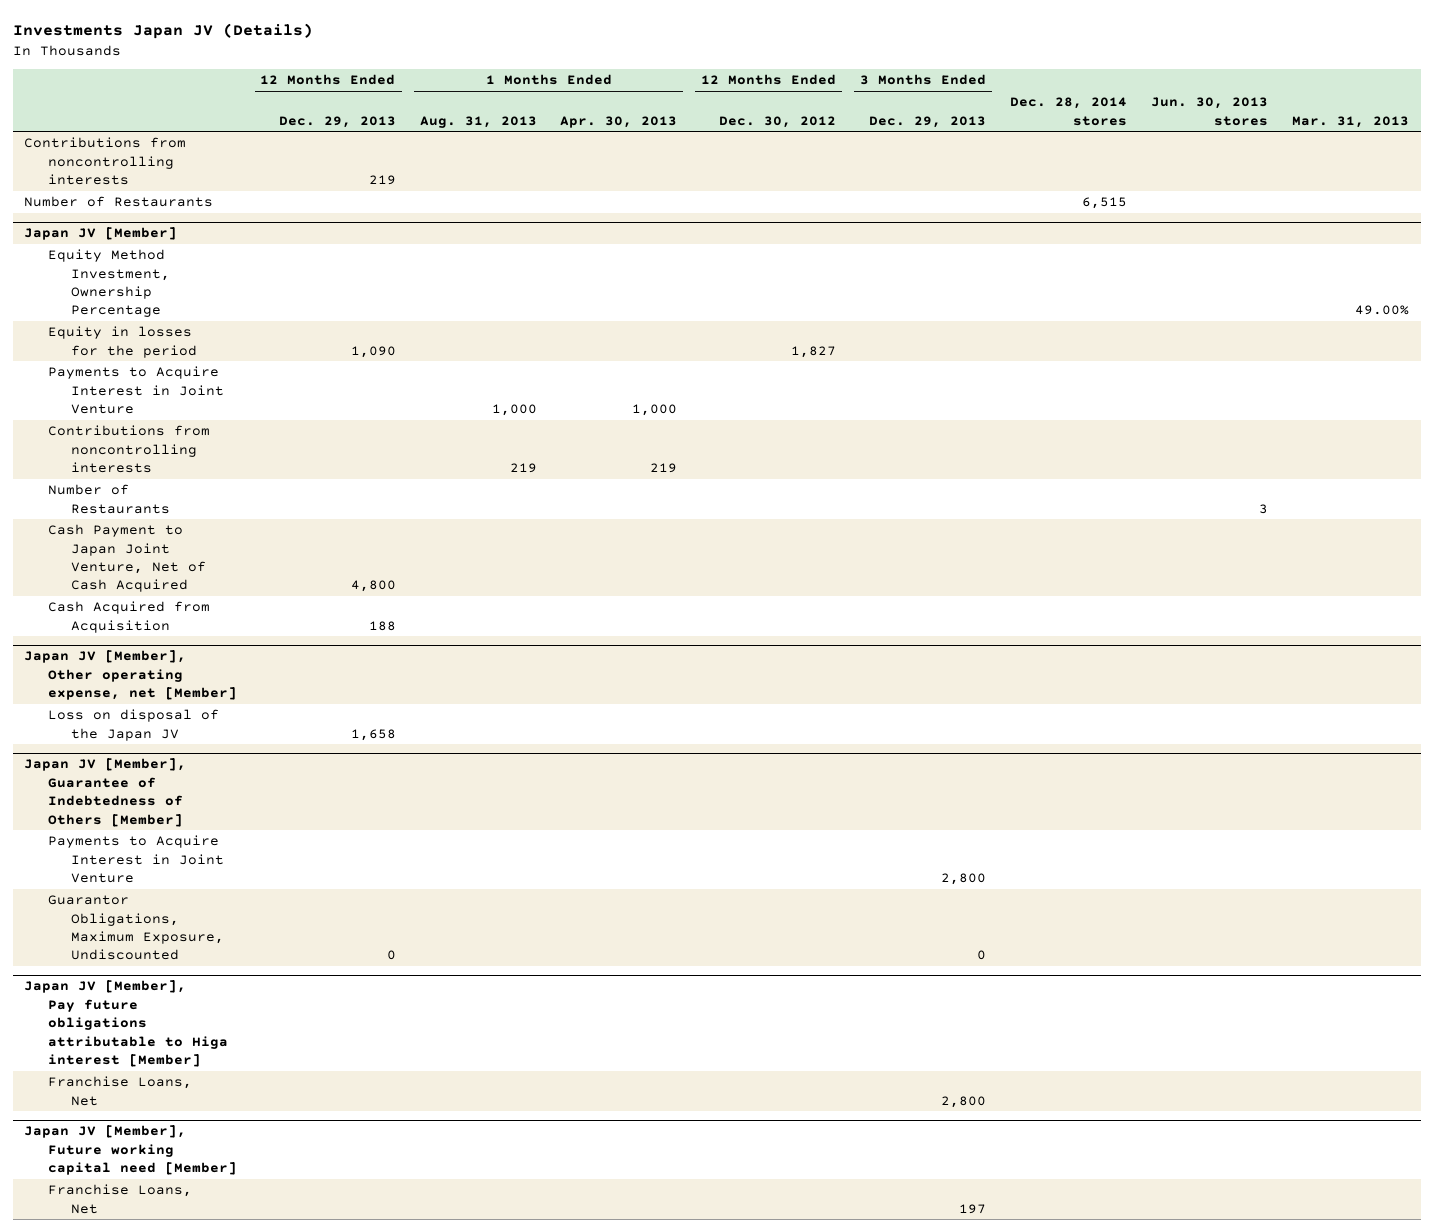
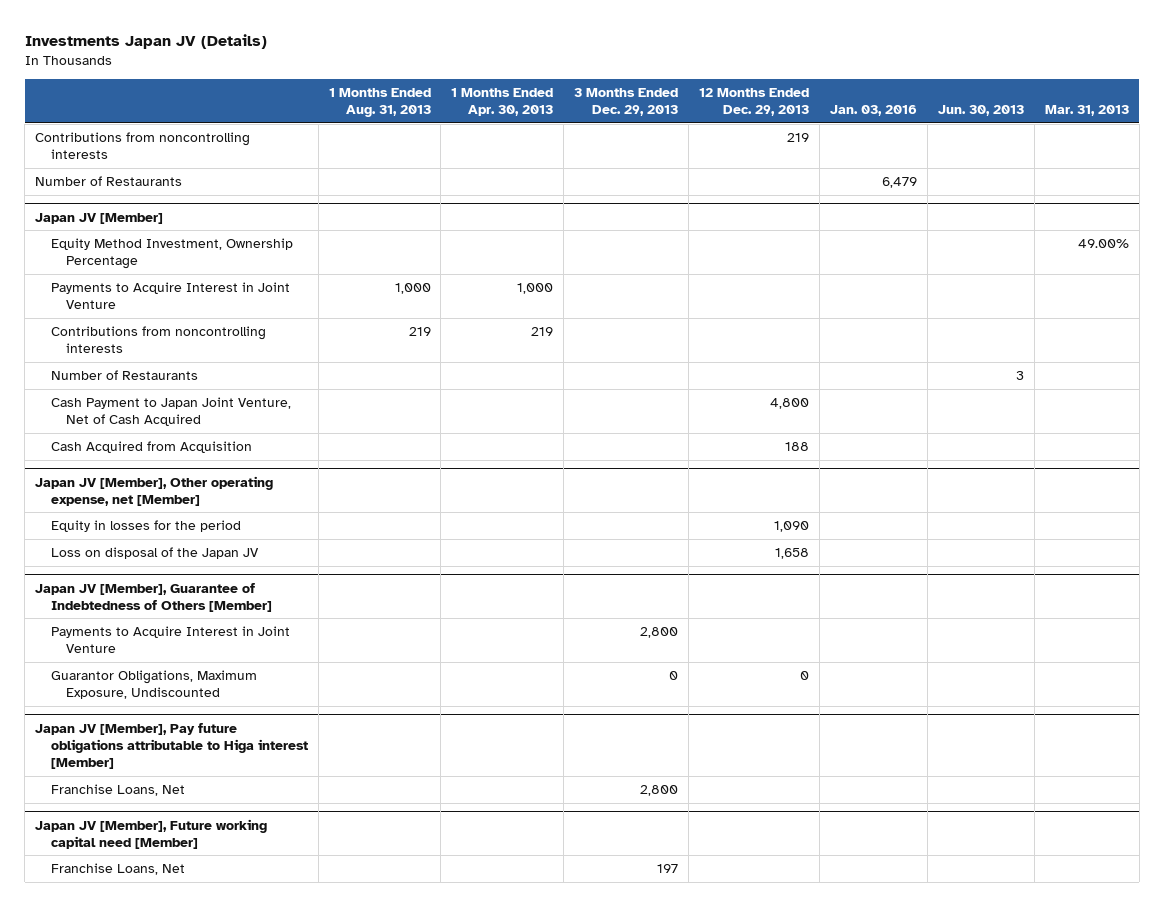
- | 12 Months Ended Dec. 29, 2013 | 1 Months Ended Aug. 31, 2013 | 1 Months Ended Apr. 30, 2013 | 12 Months Ended Dec. 30, 2012 | 3 Months Ended Dec. 29, 2013 | Dec. 28, 2014 stores | Jun. 30, 2013 stores | Mar. 31, 2013
+ | 1 Months Ended Aug. 31, 2013 | 1 Months Ended Apr. 30, 2013 | 3 Months Ended Dec. 29, 2013 | 12 Months Ended Dec. 29, 2013 | Jan. 03, 2016 | Jun. 30, 2013 | Mar. 31, 2013
@ Japan JV [Member]
- Equity in losses for the period | 1,090 | | | 1,827 | | | |
@ Japan JV [Member], Other operating expense, net [Member]
+ Equity in losses for the period | | | | 1,090 | | |

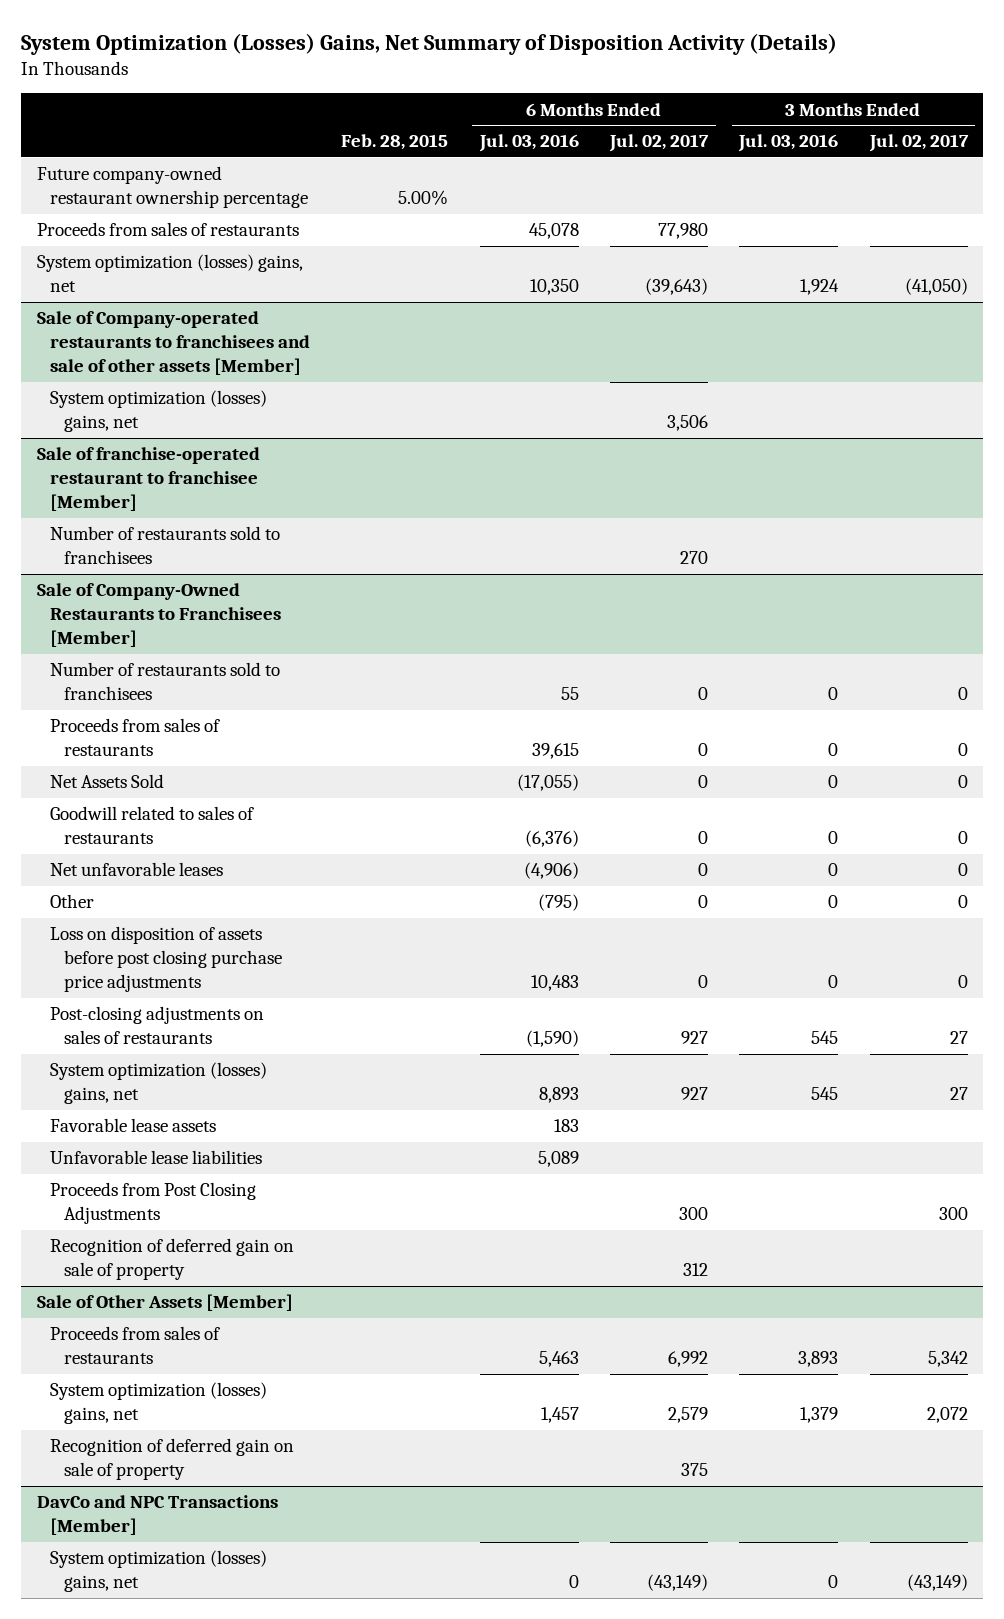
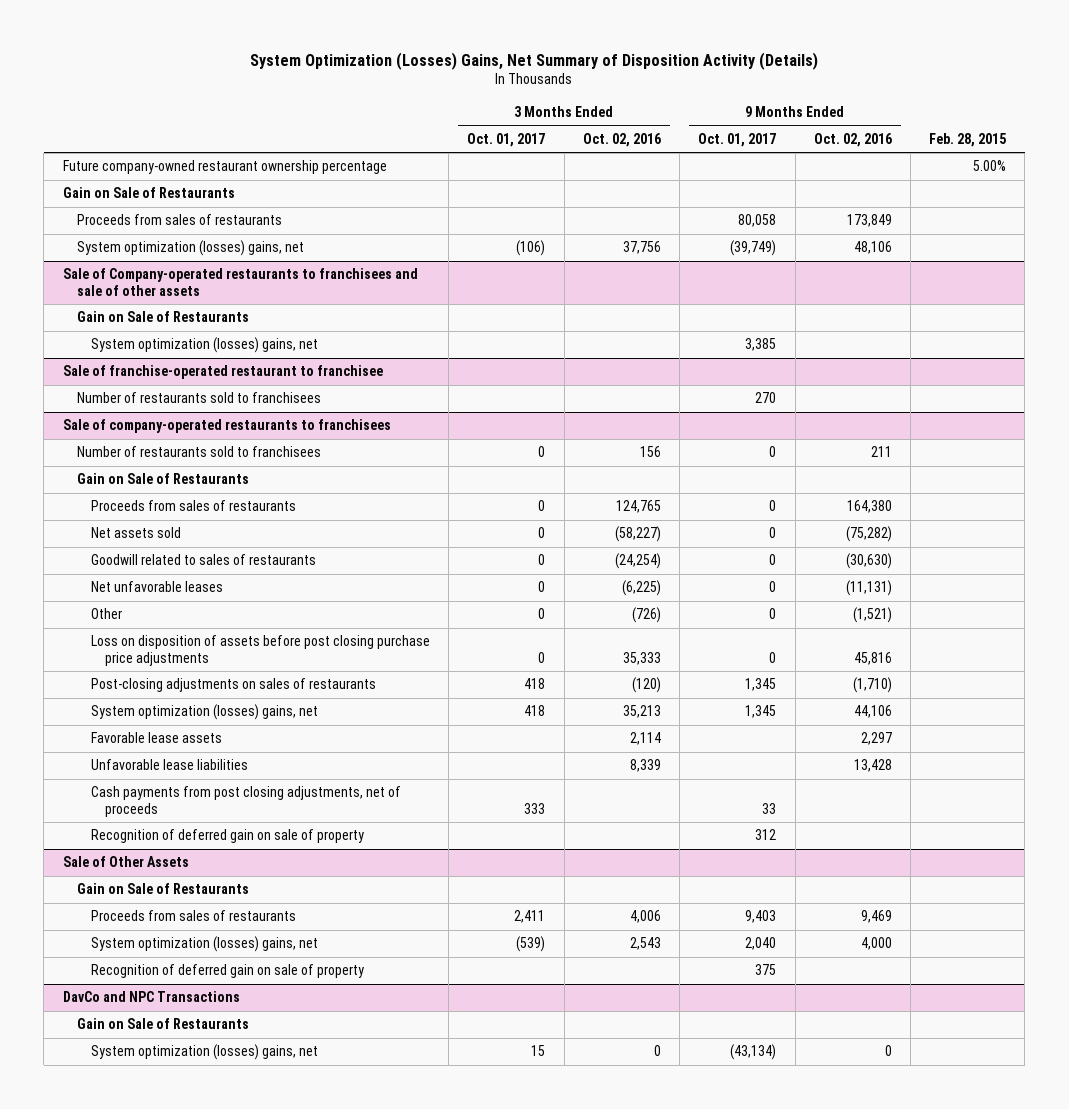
- | Feb. 28, 2015 | 6 Months Ended Jul. 03, 2016 | 6 Months Ended Jul. 02, 2017 | 3 Months Ended Jul. 03, 2016 | 3 Months Ended Jul. 02, 2017
+ | 3 Months Ended Oct. 01, 2017 | 3 Months Ended Oct. 02, 2016 | 9 Months Ended Oct. 01, 2017 | 9 Months Ended Oct. 02, 2016 | Feb. 28, 2015
+ Gain on Sale of Restaurants
- Sale of Company-operated restaurants to franchisees and sale of other assets [Member]
+ Sale of Company-operated restaurants to franchisees and sale of other assets
+ Gain on Sale of Restaurants
- Sale of franchise-operated restaurant to franchisee [Member]
+ Sale of franchise-operated restaurant to franchisee
- Sale of Company-Owned Restaurants to Franchisees [Member]
+ Sale of company-operated restaurants to franchisees
+ Gain on Sale of Restaurants
- Net Assets Sold | | (17,055) | 0 | 0 | 0
+ Net assets sold | 0 | (58,227) | 0 | (75,282) |
- Proceeds from Post Closing Adjustments | | | 300 | | 300
+ Cash payments from post closing adjustments, net of proceeds | 333 | | 33 | |
- Sale of Other Assets [Member]
+ Sale of Other Assets
+ Gain on Sale of Restaurants
- DavCo and NPC Transactions [Member]
+ DavCo and NPC Transactions
+ Gain on Sale of Restaurants

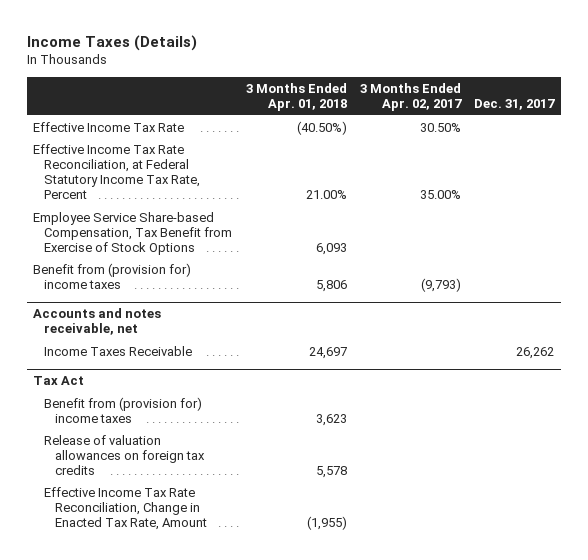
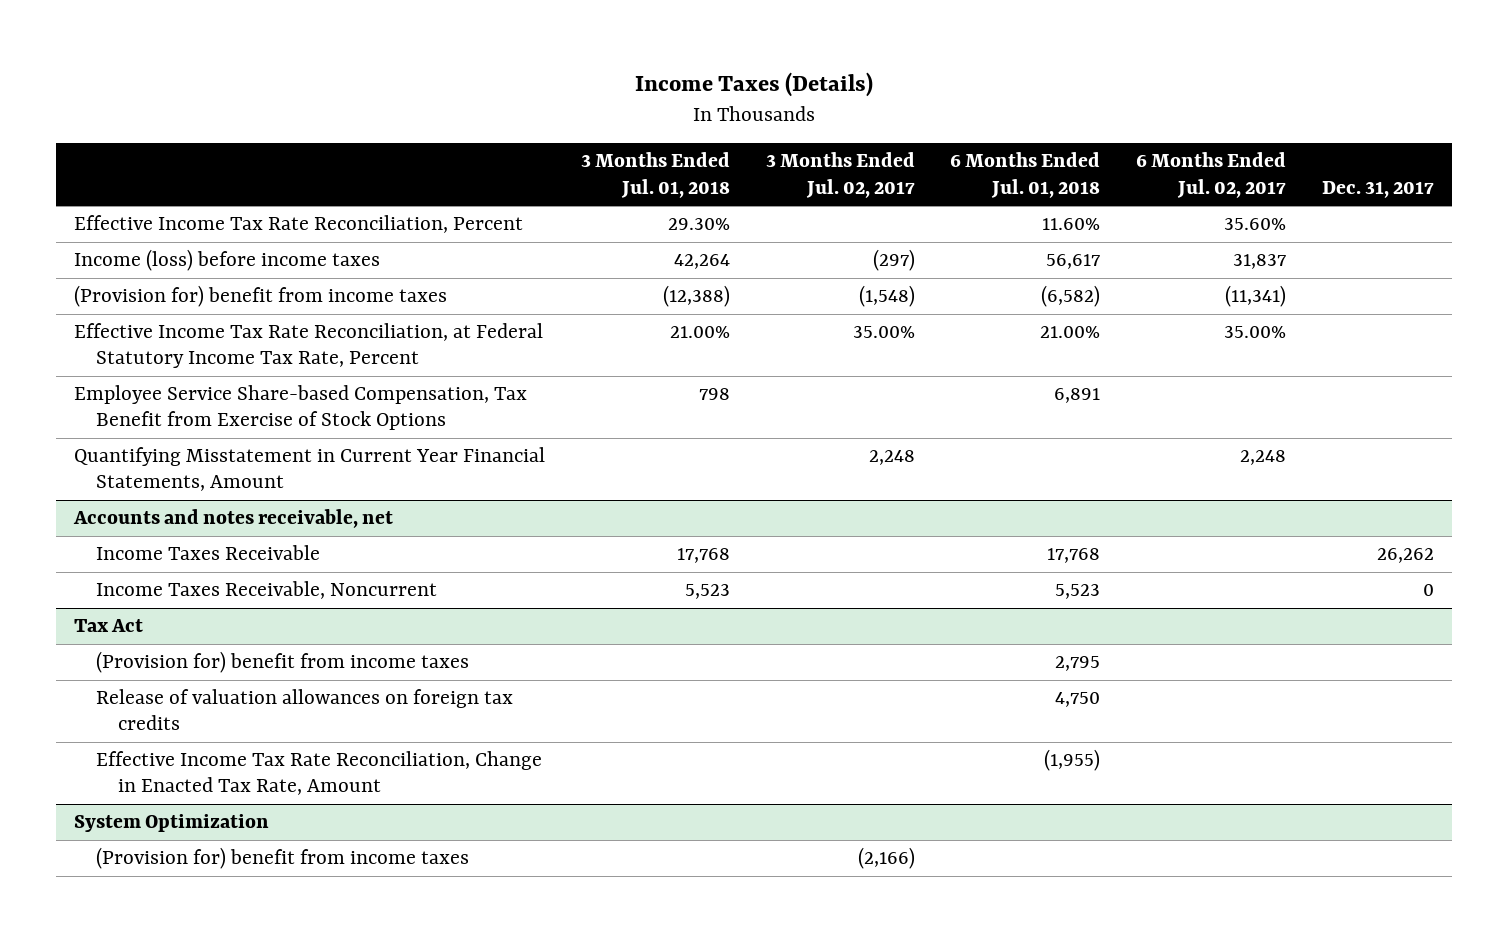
- | 3 Months Ended Apr. 01, 2018 | 3 Months Ended Apr. 02, 2017 | Dec. 31, 2017
+ | 3 Months Ended Jul. 01, 2018 | 3 Months Ended Jul. 02, 2017 | 6 Months Ended Jul. 01, 2018 | 6 Months Ended Jul. 02, 2017 | Dec. 31, 2017
- Effective Income Tax Rate | (40.50%) | 30.50% |
+ Effective Income Tax Rate Reconciliation, Percent | 29.30% | | 11.60% | 35.60% |
+ Income (loss) before income taxes | 42,264 | (297) | 56,617 | 31,837 |
+ (Provision for) benefit from income taxes | (12,388) | (1,548) | (6,582) | (11,341) |
- Benefit from (provision for) income taxes | 5,806 | (9,793) |
+ Quantifying Misstatement in Current Year Financial Statements, Amount | | 2,248 | | 2,248 |
@ Accounts and notes receivable, net
+ Income Taxes Receivable, Noncurrent | 5,523 | | 5,523 | | 0
@ Tax Act
- Benefit from (provision for) income taxes | 3,623 | |
+ (Provision for) benefit from income taxes | | | 2,795 | |
+ System Optimization
+ (Provision for) benefit from income taxes | | (2,166) | | |

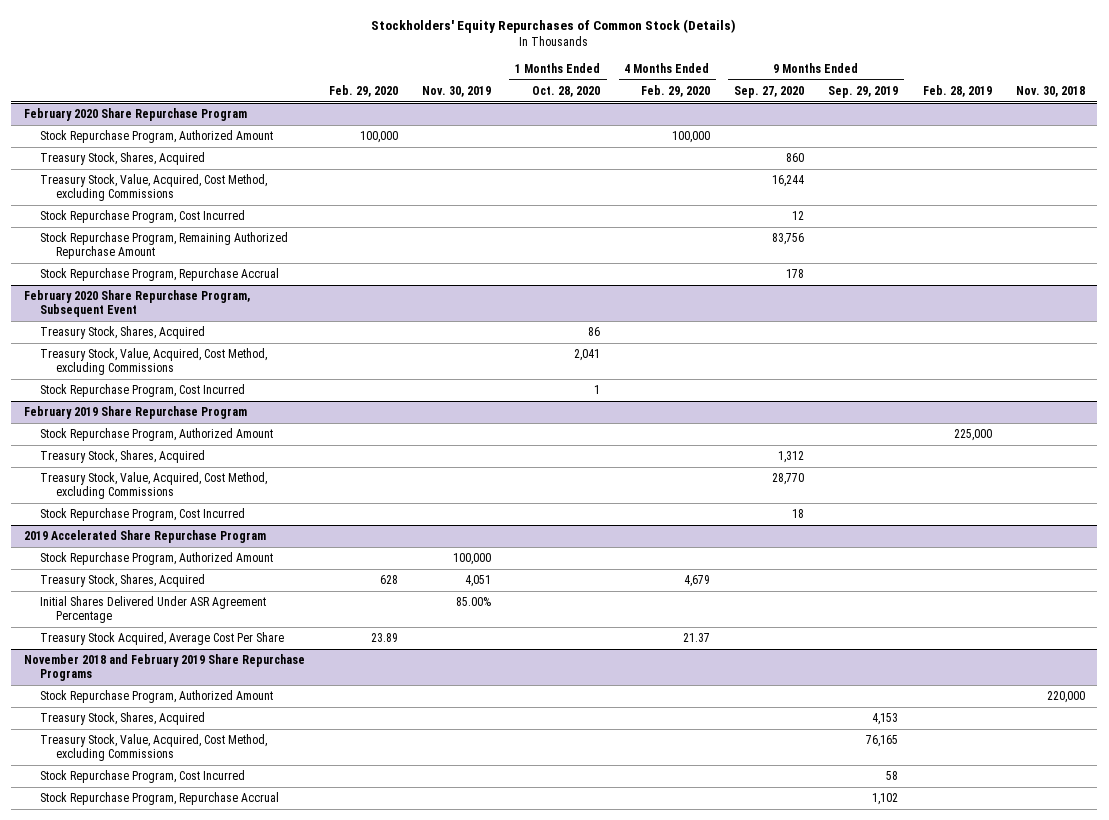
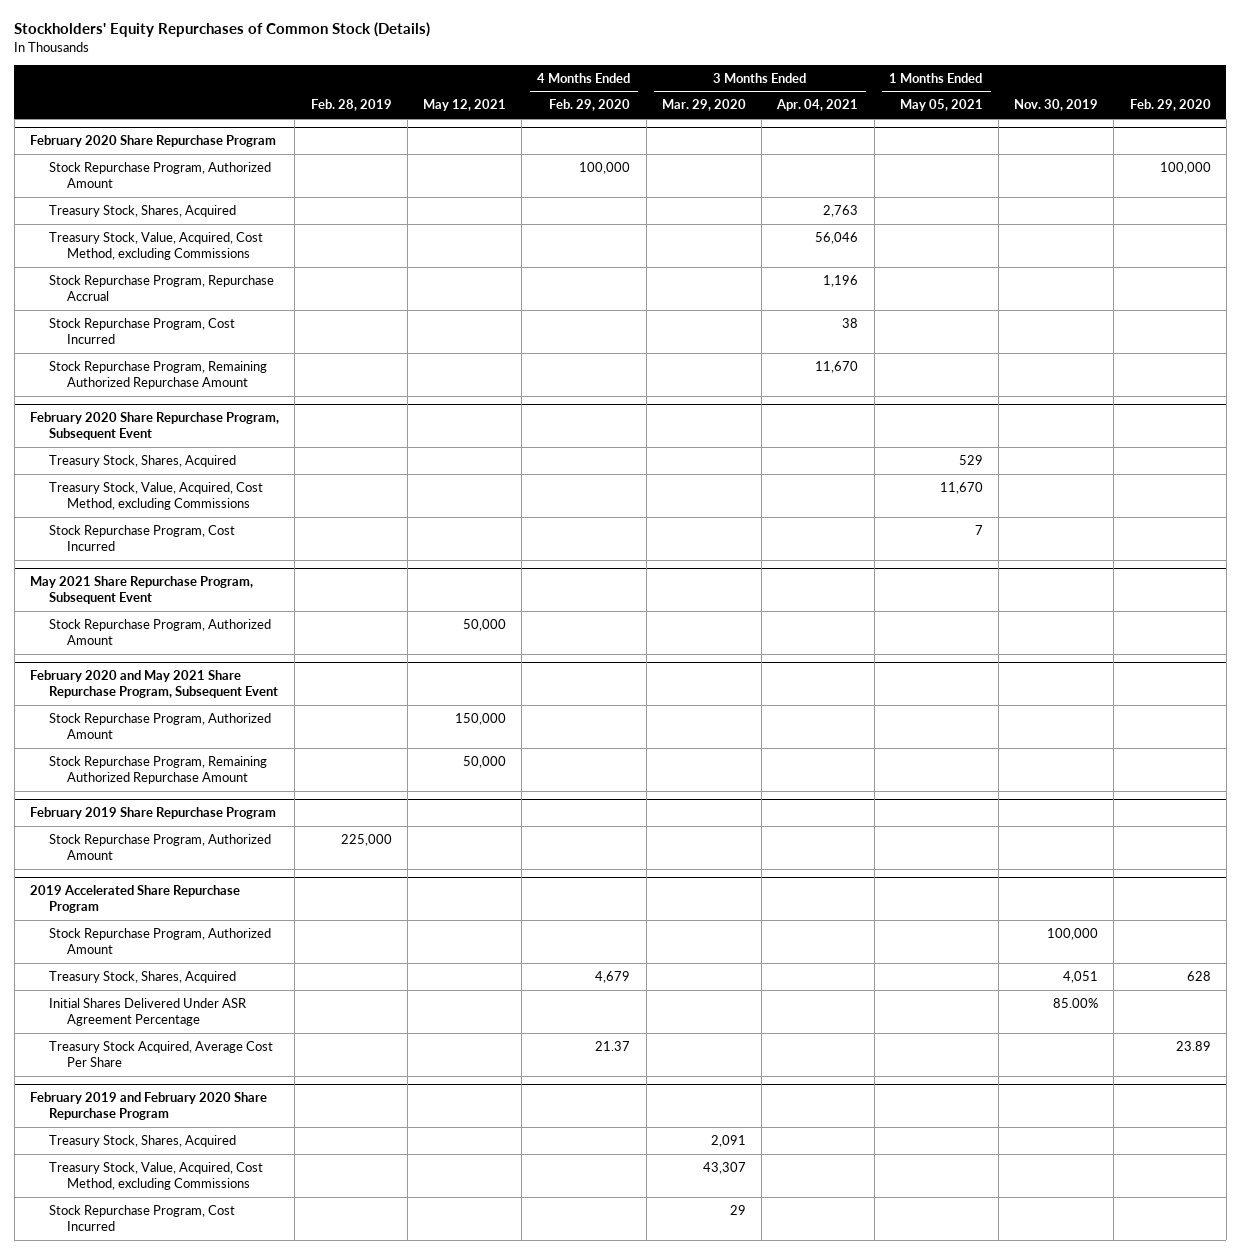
- | Feb. 29, 2020 | Nov. 30, 2019 | 1 Months Ended Oct. 28, 2020 | 4 Months Ended Feb. 29, 2020 | 9 Months Ended Sep. 27, 2020 | 9 Months Ended Sep. 29, 2019 | Feb. 28, 2019 | Nov. 30, 2018
+ | Feb. 28, 2019 | May 12, 2021 | 4 Months Ended Feb. 29, 2020 | 3 Months Ended Mar. 29, 2020 | 3 Months Ended Apr. 04, 2021 | 1 Months Ended May 05, 2021 | Nov. 30, 2019 | Feb. 29, 2020
@ February 2020 Share Repurchase Program
moved up: Stock Repurchase Program, Repurchase Accrual | | | | | 1,196 | | |
+ May 2021 Share Repurchase Program, Subsequent Event
+ Stock Repurchase Program, Authorized Amount | | 50,000 | | | | | |
+ February 2020 and May 2021 Share Repurchase Program, Subsequent Event
+ Stock Repurchase Program, Authorized Amount | | 150,000 | | | | | |
+ Stock Repurchase Program, Remaining Authorized Repurchase Amount | | 50,000 | | | | | |
@ February 2019 Share Repurchase Program
- Treasury Stock, Shares, Acquired | | | | | 1,312 | | |
- Treasury Stock, Value, Acquired, Cost Method, excluding Commissions | | | | | 28,770 | | |
- Stock Repurchase Program, Cost Incurred | | | | | 18 | | |
- November 2018 and February 2019 Share Repurchase Programs
- Stock Repurchase Program, Authorized Amount | | | | | | | | 220,000
- Treasury Stock, Shares, Acquired | | | | | | 4,153 | |
- Treasury Stock, Value, Acquired, Cost Method, excluding Commissions | | | | | | 76,165 | |
- Stock Repurchase Program, Cost Incurred | | | | | | 58 | |
- Stock Repurchase Program, Repurchase Accrual | | | | | | 1,102 | |
+ February 2019 and February 2020 Share Repurchase Program
+ Treasury Stock, Shares, Acquired | | | | 2,091 | | | |
+ Treasury Stock, Value, Acquired, Cost Method, excluding Commissions | | | | 43,307 | | | |
+ Stock Repurchase Program, Cost Incurred | | | | 29 | | | |

